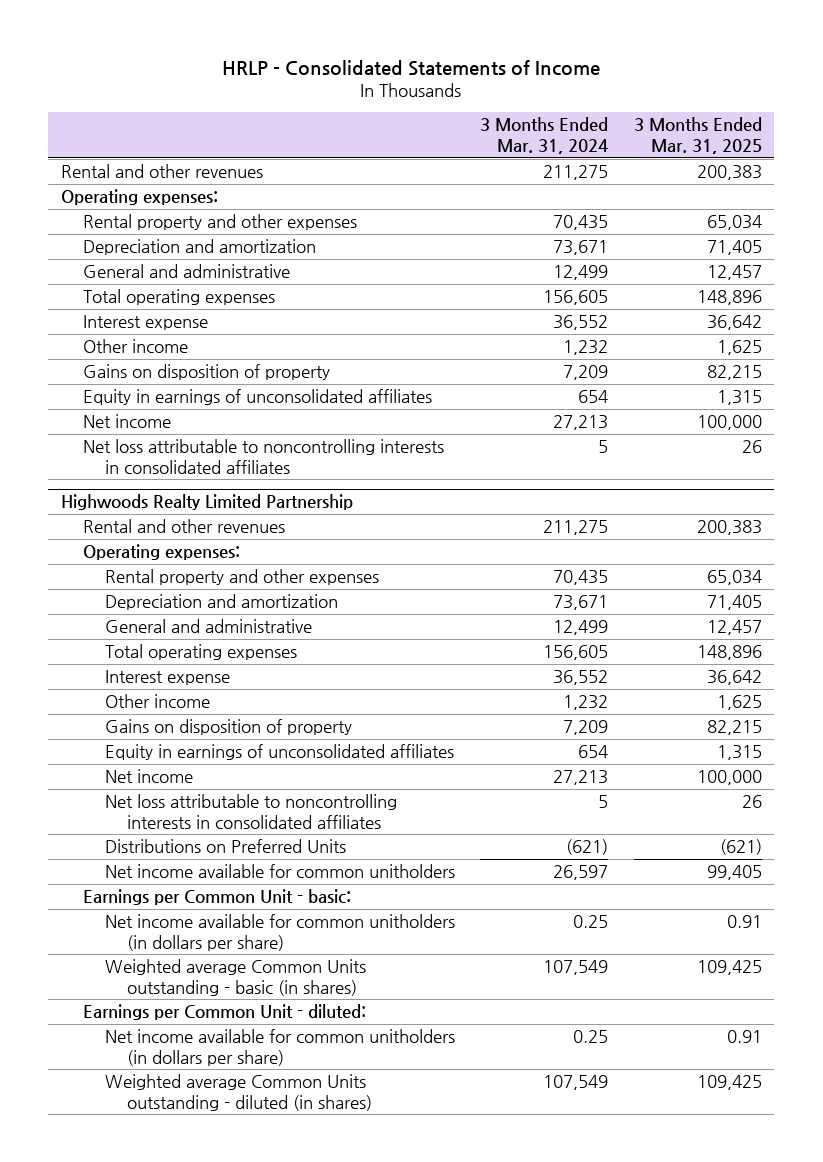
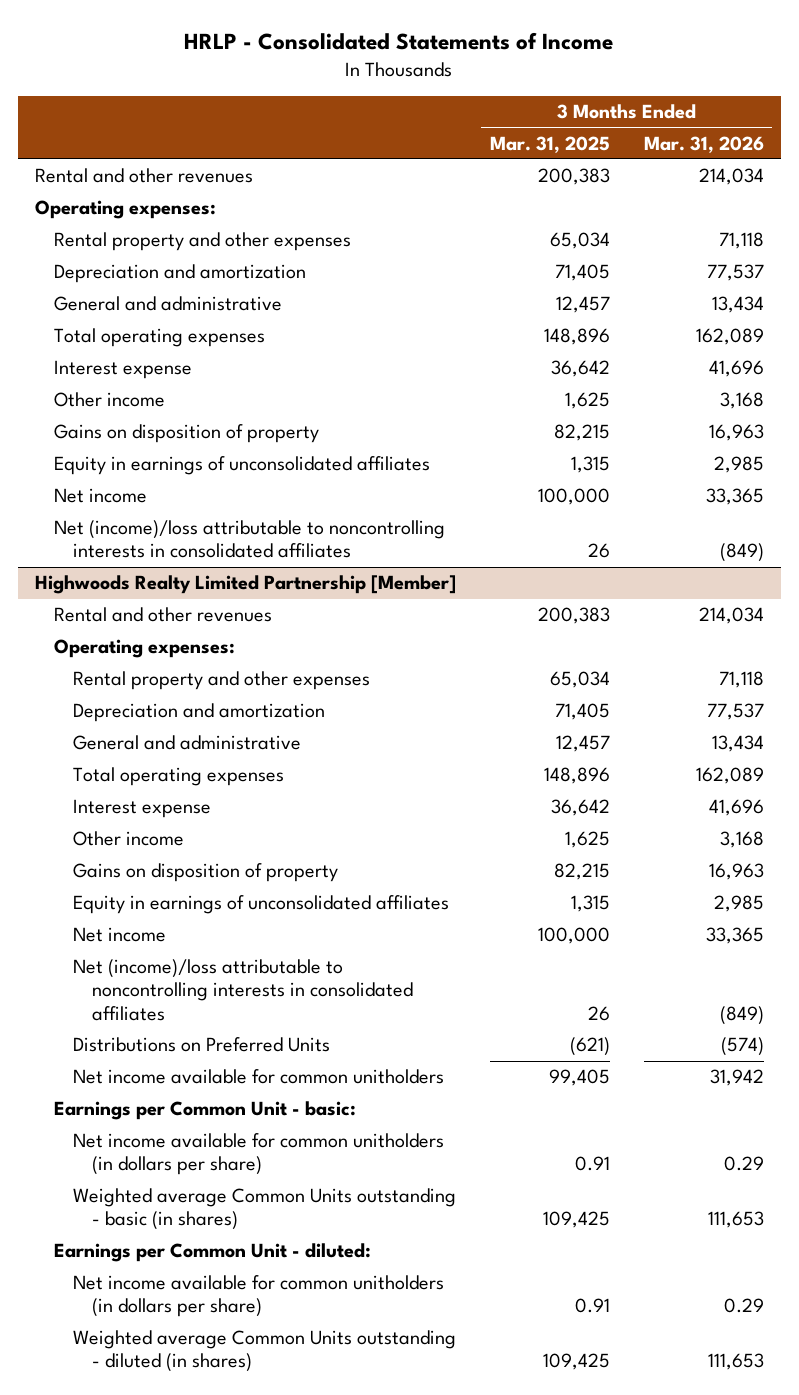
- | 3 Months Ended Mar. 31, 2024 | 3 Months Ended Mar. 31, 2025
+ | 3 Months Ended Mar. 31, 2025 | 3 Months Ended Mar. 31, 2026
- Net loss attributable to noncontrolling interests in consolidated affiliates | 5 | 26
- Highwoods Realty Limited Partnership
+ Net (income)/loss attributable to noncontrolling interests in consolidated affiliates | 26 | (849)
+ Highwoods Realty Limited Partnership [Member]
- Net loss attributable to noncontrolling interests in consolidated affiliates | 5 | 26
+ Net (income)/loss attributable to noncontrolling interests in consolidated affiliates | 26 | (849)

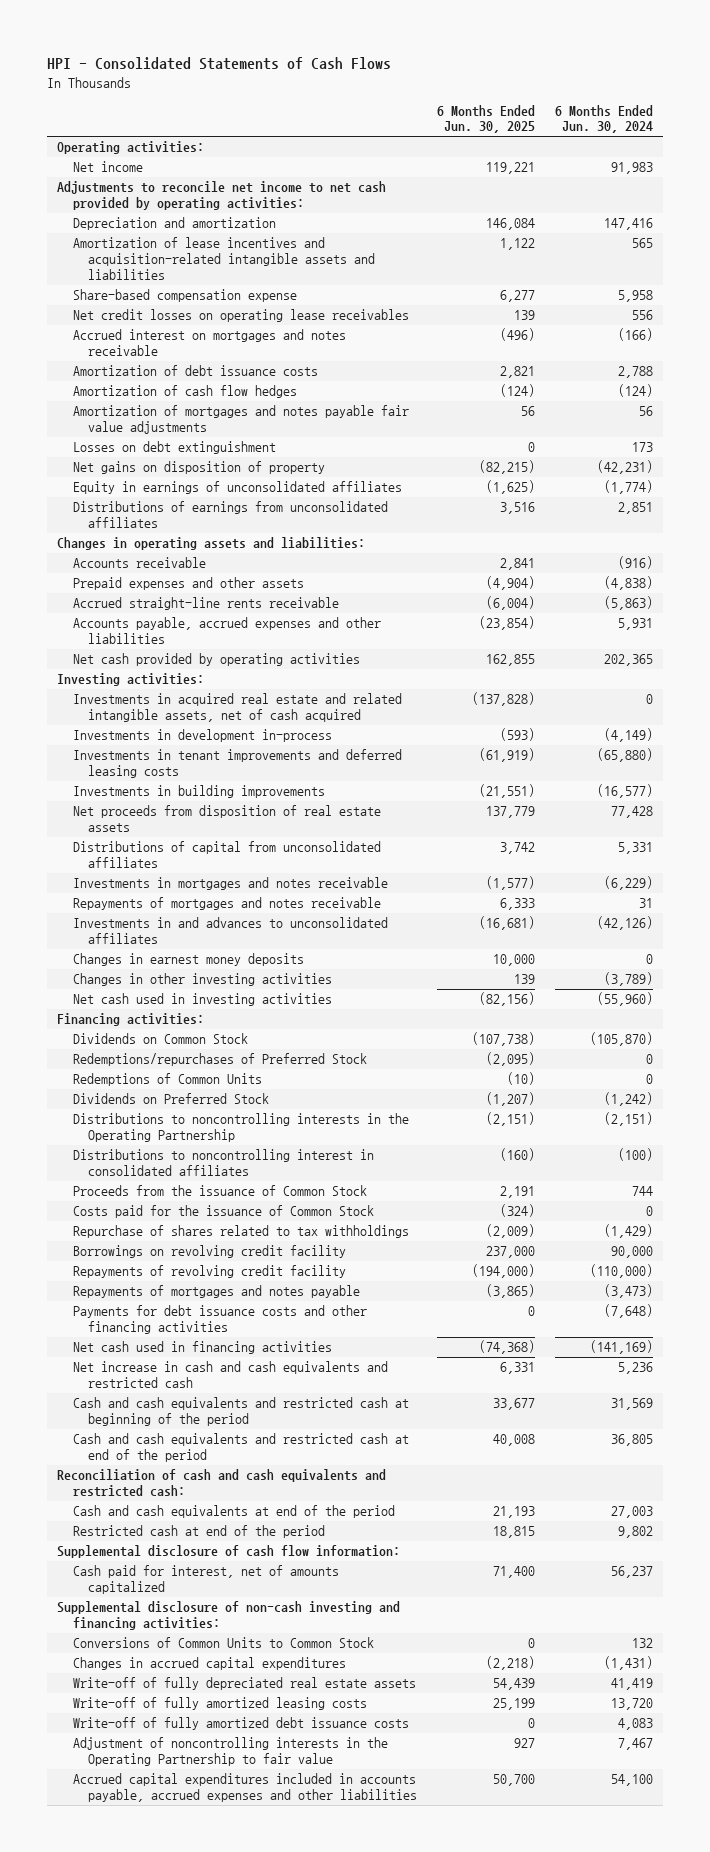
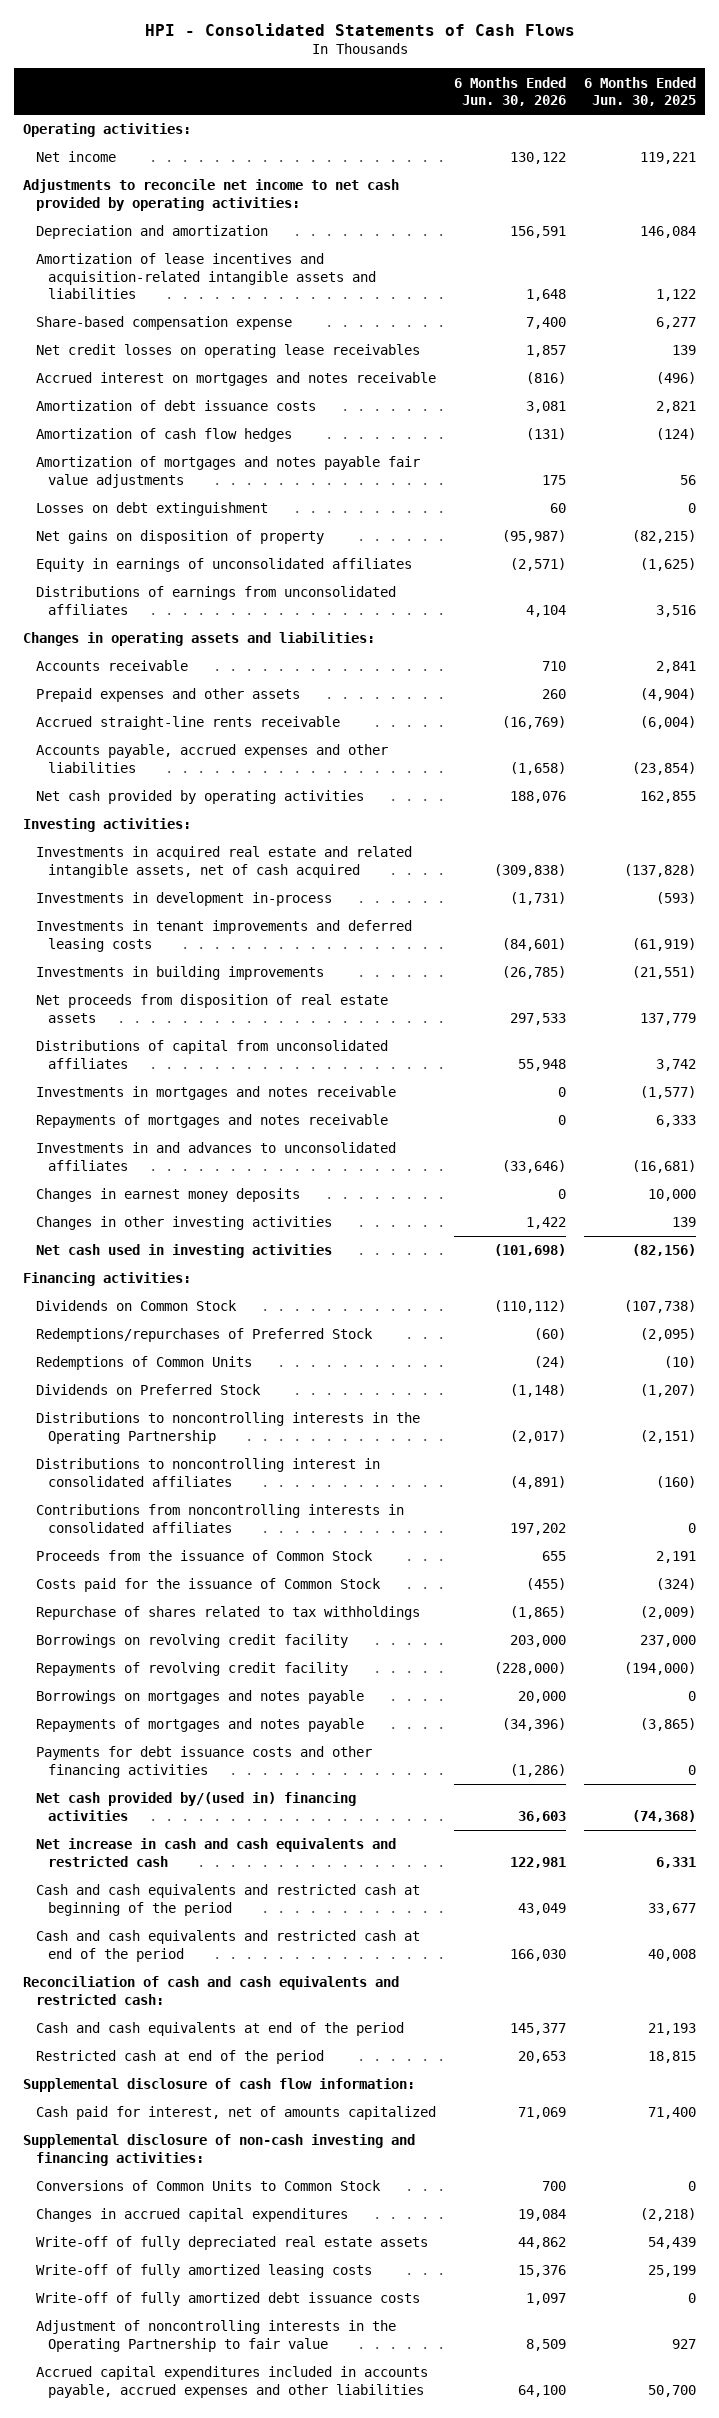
- | 6 Months Ended Jun. 30, 2025 | 6 Months Ended Jun. 30, 2024
+ | 6 Months Ended Jun. 30, 2026 | 6 Months Ended Jun. 30, 2025
+ Contributions from noncontrolling interests in consolidated affiliates | 197,202 | 0
+ Borrowings on mortgages and notes payable | 20,000 | 0
- Net cash used in financing activities | (74,368) | (141,169)
+ Net cash provided by/(used in) financing activities | 36,603 | (74,368)

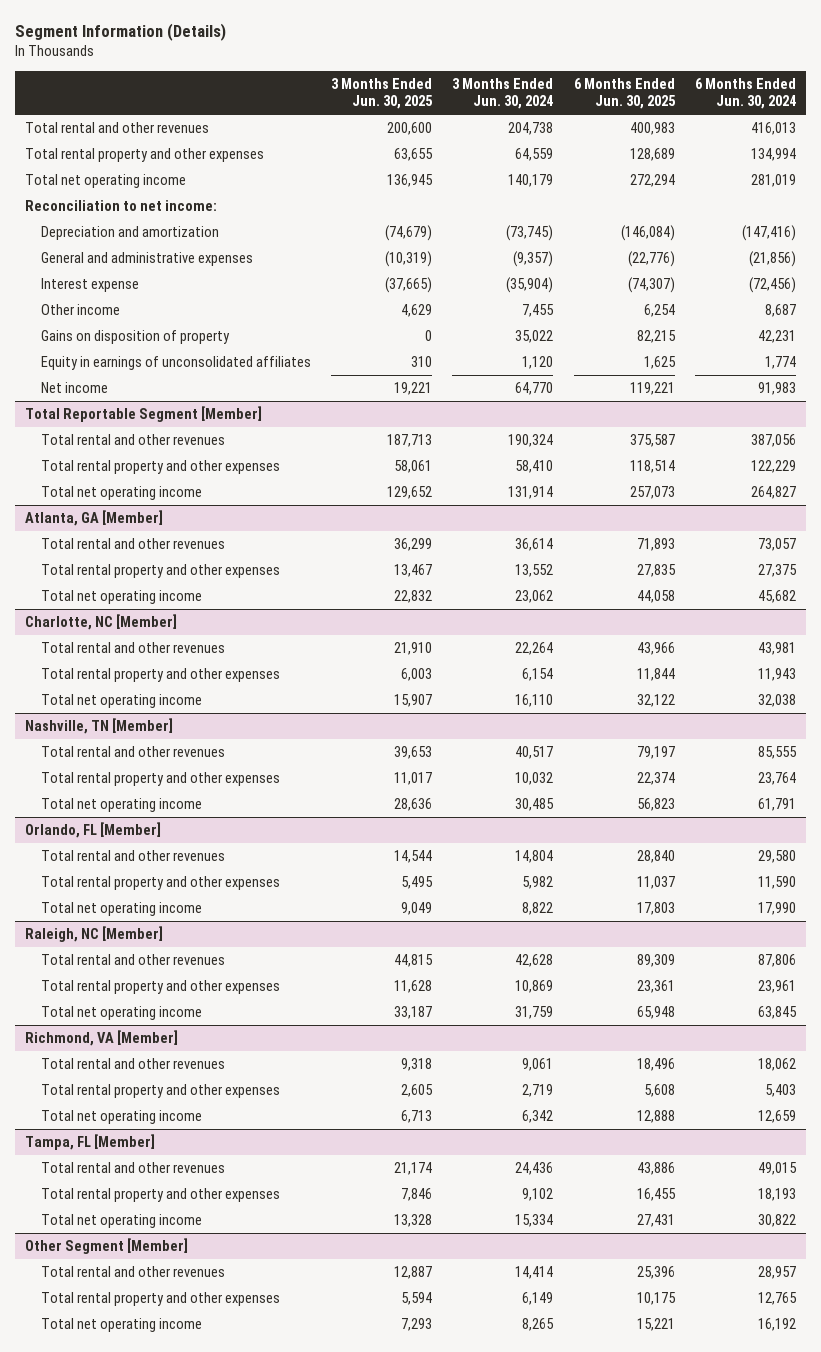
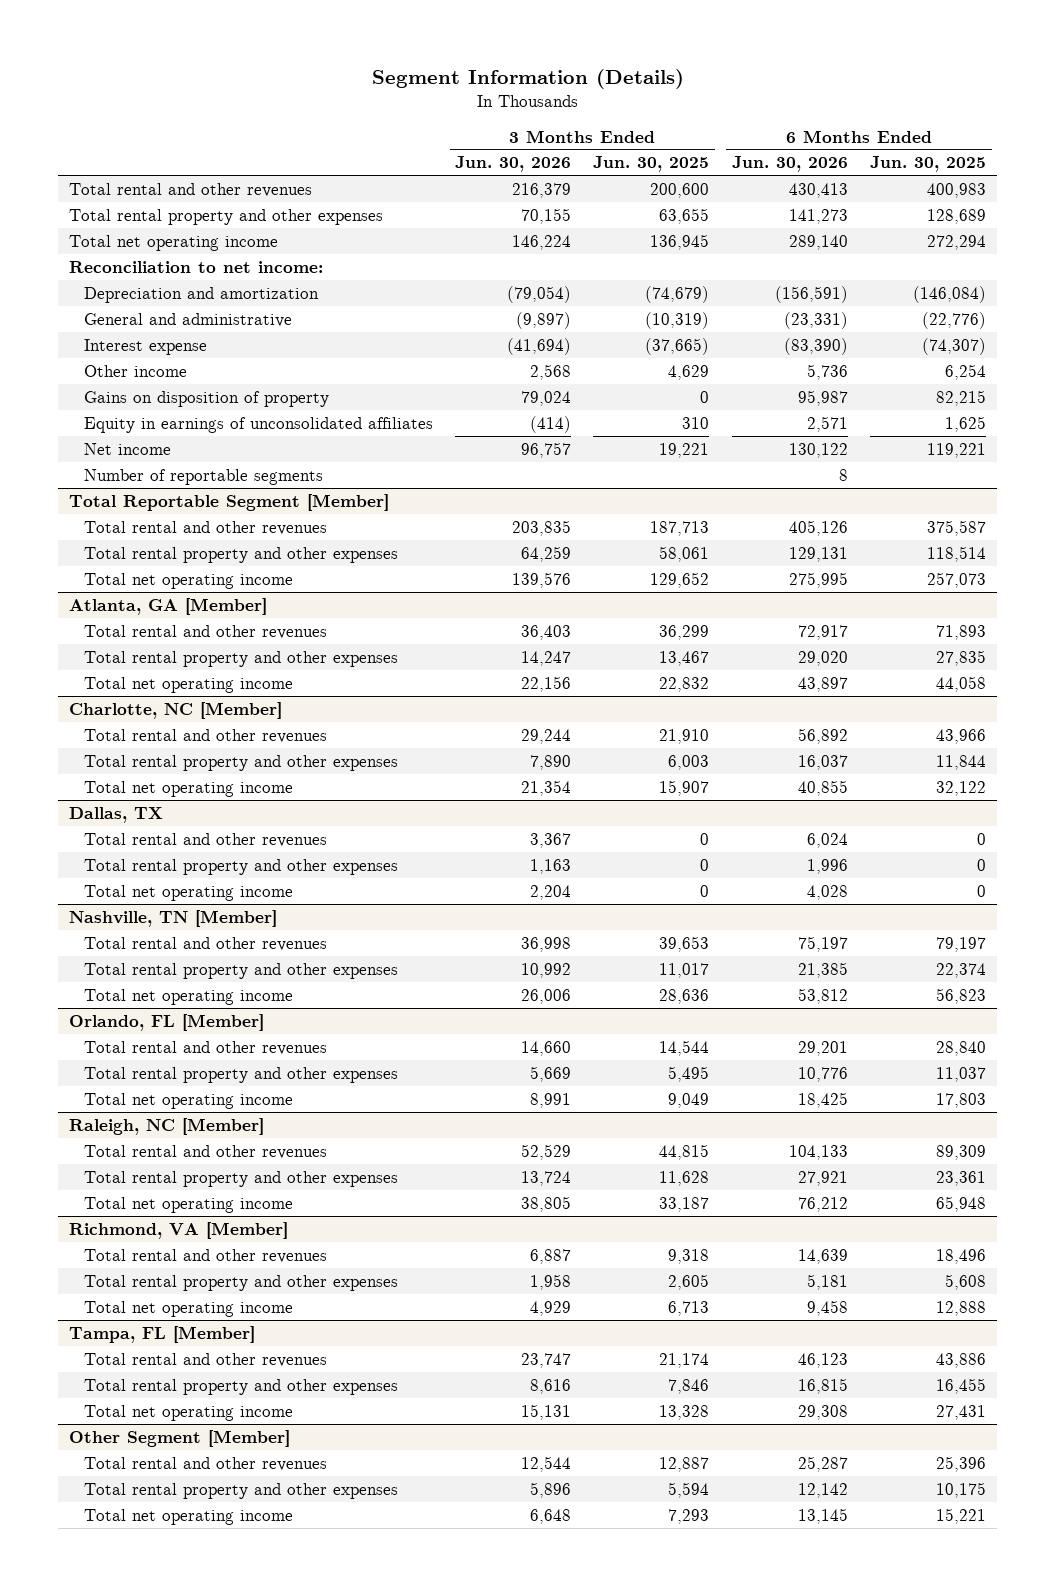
- | 3 Months Ended Jun. 30, 2025 | 3 Months Ended Jun. 30, 2024 | 6 Months Ended Jun. 30, 2025 | 6 Months Ended Jun. 30, 2024
+ | 3 Months Ended Jun. 30, 2026 | 3 Months Ended Jun. 30, 2025 | 6 Months Ended Jun. 30, 2026 | 6 Months Ended Jun. 30, 2025
- General and administrative expenses | (10,319) | (9,357) | (22,776) | (21,856)
+ General and administrative | (9,897) | (10,319) | (23,331) | (22,776)
+ Number of reportable segments | | | 8 |
+ Dallas, TX
+ Total rental and other revenues | 3,367 | 0 | 6,024 | 0
+ Total rental property and other expenses | 1,163 | 0 | 1,996 | 0
+ Total net operating income | 2,204 | 0 | 4,028 | 0

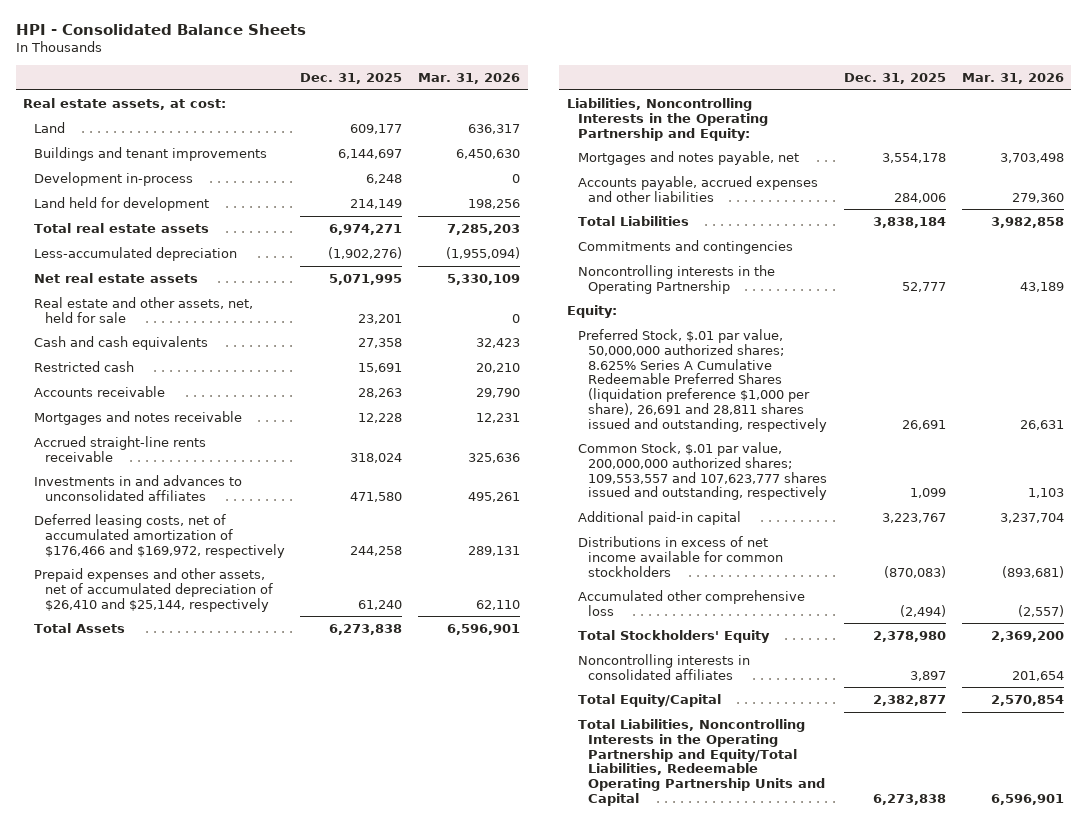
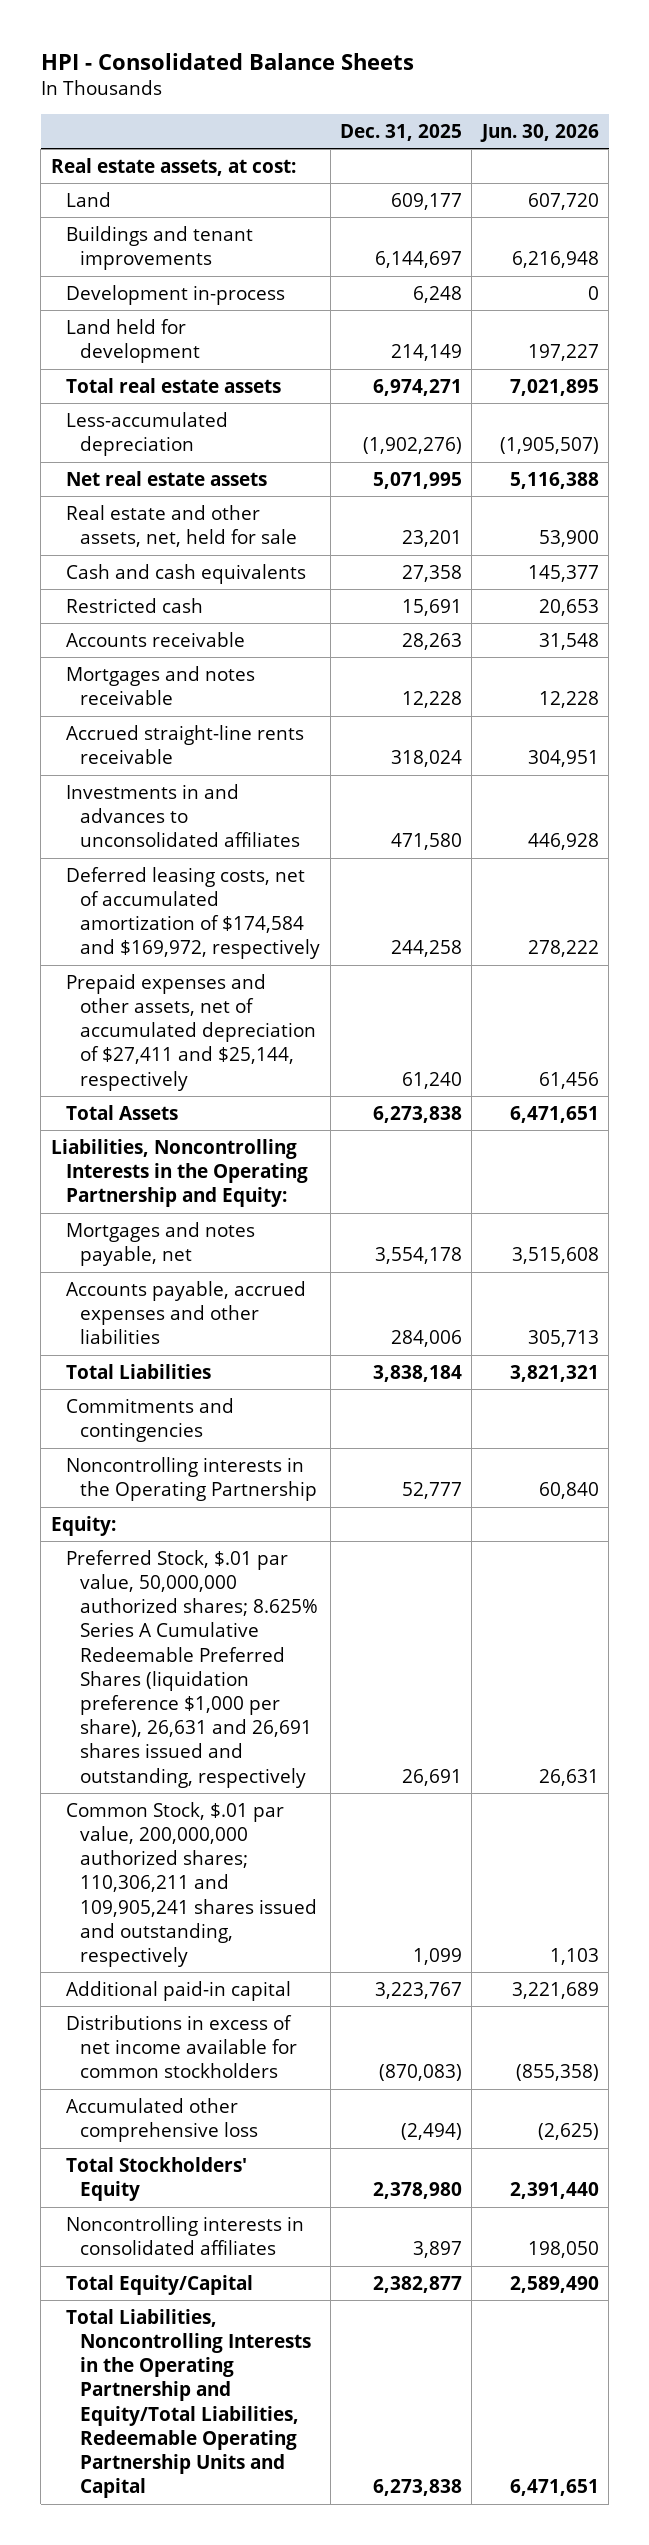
- | Dec. 31, 2025 | Mar. 31, 2026
+ | Dec. 31, 2025 | Jun. 30, 2026
- Deferred leasing costs, net of accumulated amortization of $176,466 and $169,972, respectively | 244,258 | 289,131
- Prepaid expenses and other assets, net of accumulated depreciation of $26,410 and $25,144, respectively | 61,240 | 62,110
+ Deferred leasing costs, net of accumulated amortization of $174,584 and $169,972, respectively | 244,258 | 278,222
+ Prepaid expenses and other assets, net of accumulated depreciation of $27,411 and $25,144, respectively | 61,240 | 61,456
- Preferred Stock, $.01 par value, 50,000,000 authorized shares; 8.625% Series A Cumulative Redeemable Preferred Shares (liquidation preference $1,000 per share), 26,691 and 28,811 shares issued and outstanding, respectively | 26,691 | 26,631
- Common Stock, $.01 par value, 200,000,000 authorized shares; 109,553,557 and 107,623,777 shares issued and outstanding, respectively | 1,099 | 1,103
+ Preferred Stock, $.01 par value, 50,000,000 authorized shares; 8.625% Series A Cumulative Redeemable Preferred Shares (liquidation preference $1,000 per share), 26,631 and 26,691 shares issued and outstanding, respectively | 26,691 | 26,631
+ Common Stock, $.01 par value, 200,000,000 authorized shares; 110,306,211 and 109,905,241 shares issued and outstanding, respectively | 1,099 | 1,103

